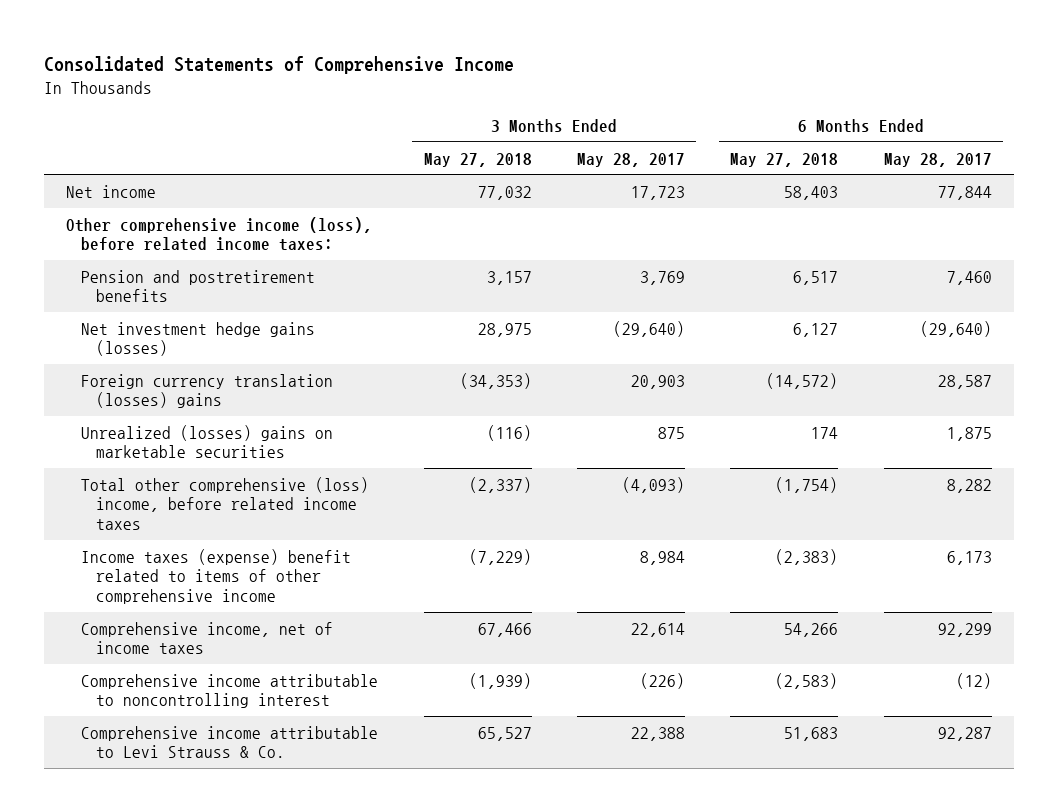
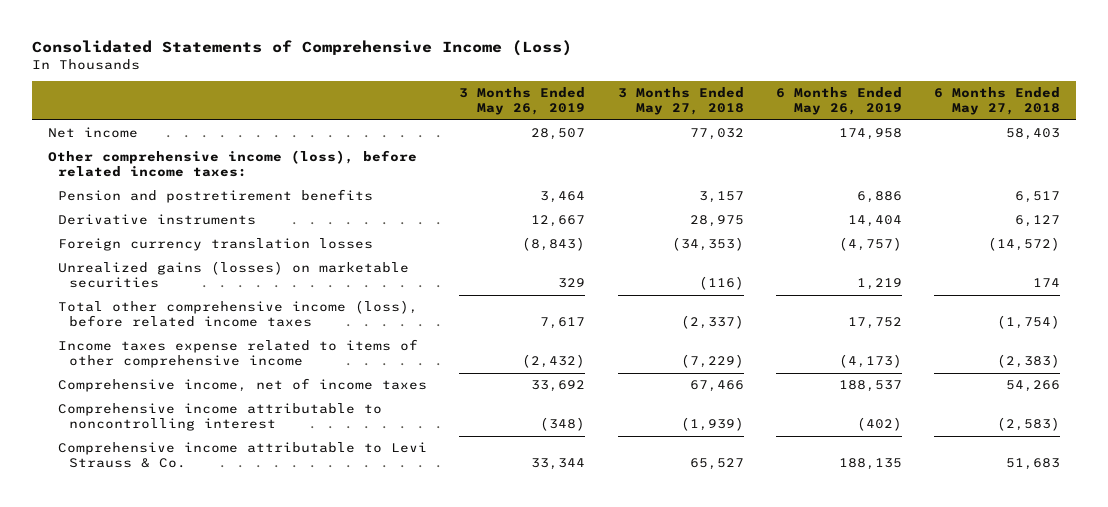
- Consolidated Statements of Comprehensive Income
+ Consolidated Statements of Comprehensive Income (Loss)
- | 3 Months Ended May 27, 2018 | 3 Months Ended May 28, 2017 | 6 Months Ended May 27, 2018 | 6 Months Ended May 28, 2017
+ | 3 Months Ended May 26, 2019 | 3 Months Ended May 27, 2018 | 6 Months Ended May 26, 2019 | 6 Months Ended May 27, 2018
- Net investment hedge gains (losses) | 28,975 | (29,640) | 6,127 | (29,640)
- Foreign currency translation (losses) gains | (34,353) | 20,903 | (14,572) | 28,587
- Unrealized (losses) gains on marketable securities | (116) | 875 | 174 | 1,875
- Total other comprehensive (loss) income, before related income taxes | (2,337) | (4,093) | (1,754) | 8,282
- Income taxes (expense) benefit related to items of other comprehensive income | (7,229) | 8,984 | (2,383) | 6,173
+ Derivative instruments | 12,667 | 28,975 | 14,404 | 6,127
+ Foreign currency translation losses | (8,843) | (34,353) | (4,757) | (14,572)
+ Unrealized gains (losses) on marketable securities | 329 | (116) | 1,219 | 174
+ Total other comprehensive income (loss), before related income taxes | 7,617 | (2,337) | 17,752 | (1,754)
+ Income taxes expense related to items of other comprehensive income | (2,432) | (7,229) | (4,173) | (2,383)

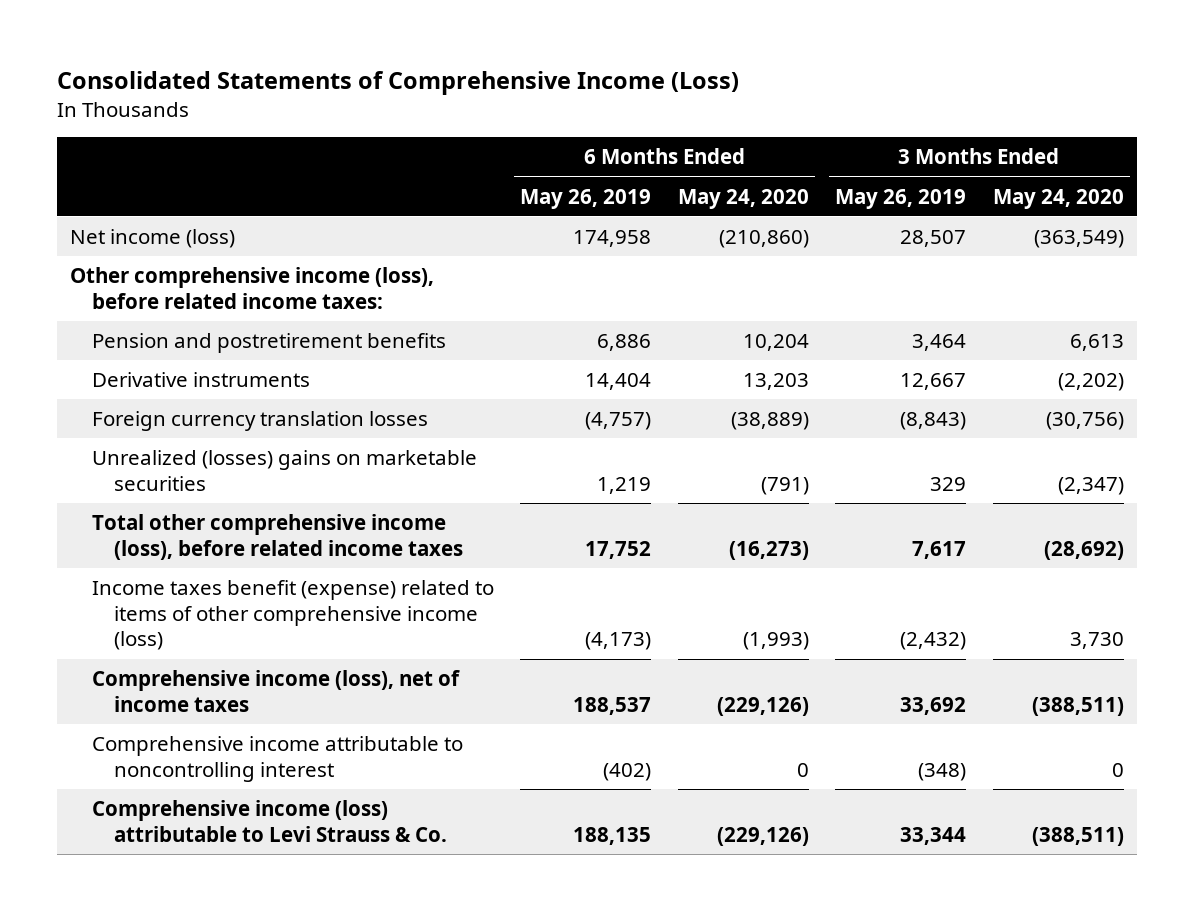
- | 3 Months Ended May 26, 2019 | 3 Months Ended May 27, 2018 | 6 Months Ended May 26, 2019 | 6 Months Ended May 27, 2018
+ | 6 Months Ended May 26, 2019 | 6 Months Ended May 24, 2020 | 3 Months Ended May 26, 2019 | 3 Months Ended May 24, 2020
- Net income | 28,507 | 77,032 | 174,958 | 58,403
+ Net income (loss) | 174,958 | (210,860) | 28,507 | (363,549)
- Unrealized gains (losses) on marketable securities | 329 | (116) | 1,219 | 174
+ Unrealized (losses) gains on marketable securities | 1,219 | (791) | 329 | (2,347)
- Income taxes expense related to items of other comprehensive income | (2,432) | (7,229) | (4,173) | (2,383)
- Comprehensive income, net of income taxes | 33,692 | 67,466 | 188,537 | 54,266
+ Income taxes benefit (expense) related to items of other comprehensive income (loss) | (4,173) | (1,993) | (2,432) | 3,730
+ Comprehensive income (loss), net of income taxes | 188,537 | (229,126) | 33,692 | (388,511)
- Comprehensive income attributable to Levi Strauss & Co. | 33,344 | 65,527 | 188,135 | 51,683
+ Comprehensive income (loss) attributable to Levi Strauss & Co. | 188,135 | (229,126) | 33,344 | (388,511)

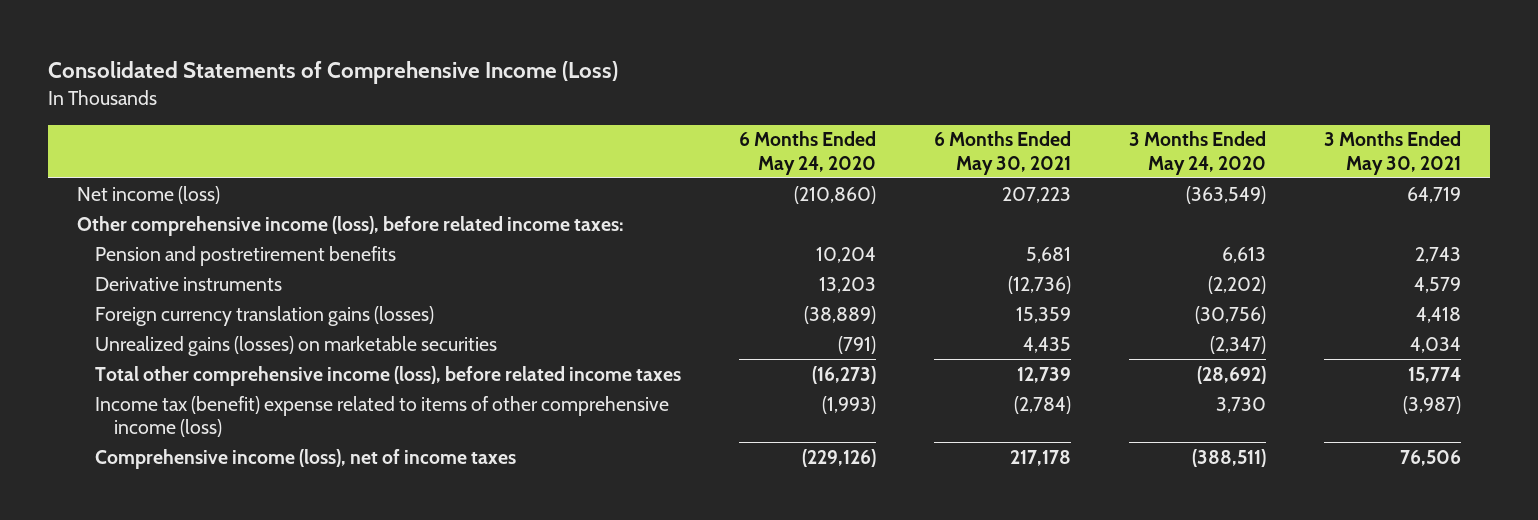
- | 6 Months Ended May 26, 2019 | 6 Months Ended May 24, 2020 | 3 Months Ended May 26, 2019 | 3 Months Ended May 24, 2020
+ | 6 Months Ended May 24, 2020 | 6 Months Ended May 30, 2021 | 3 Months Ended May 24, 2020 | 3 Months Ended May 30, 2021
- Foreign currency translation losses | (4,757) | (38,889) | (8,843) | (30,756)
- Unrealized (losses) gains on marketable securities | 1,219 | (791) | 329 | (2,347)
+ Foreign currency translation gains (losses) | (38,889) | 15,359 | (30,756) | 4,418
+ Unrealized gains (losses) on marketable securities | (791) | 4,435 | (2,347) | 4,034
- Income taxes benefit (expense) related to items of other comprehensive income (loss) | (4,173) | (1,993) | (2,432) | 3,730
+ Income tax (benefit) expense related to items of other comprehensive income (loss) | (1,993) | (2,784) | 3,730 | (3,987)
- Comprehensive income attributable to noncontrolling interest | (402) | 0 | (348) | 0
- Comprehensive income (loss) attributable to Levi Strauss & Co. | 188,135 | (229,126) | 33,344 | (388,511)

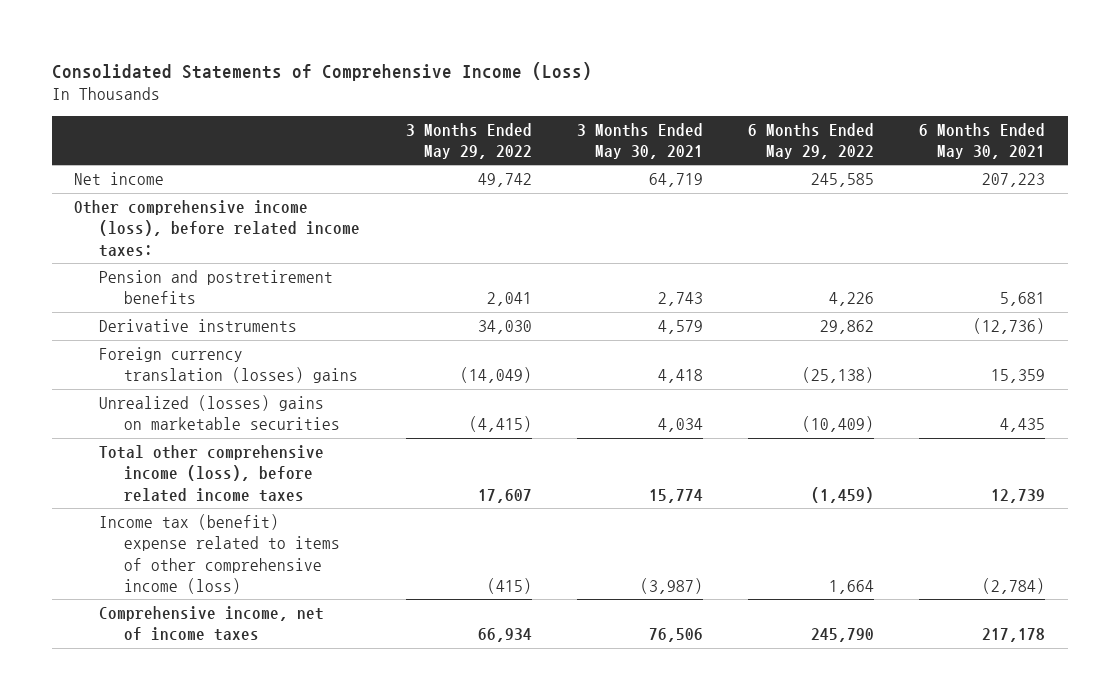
- | 6 Months Ended May 24, 2020 | 6 Months Ended May 30, 2021 | 3 Months Ended May 24, 2020 | 3 Months Ended May 30, 2021
+ | 3 Months Ended May 29, 2022 | 3 Months Ended May 30, 2021 | 6 Months Ended May 29, 2022 | 6 Months Ended May 30, 2021
- Net income (loss) | (210,860) | 207,223 | (363,549) | 64,719
+ Net income | 49,742 | 64,719 | 245,585 | 207,223
- Foreign currency translation gains (losses) | (38,889) | 15,359 | (30,756) | 4,418
- Unrealized gains (losses) on marketable securities | (791) | 4,435 | (2,347) | 4,034
+ Foreign currency translation (losses) gains | (14,049) | 4,418 | (25,138) | 15,359
+ Unrealized (losses) gains on marketable securities | (4,415) | 4,034 | (10,409) | 4,435
- Comprehensive income (loss), net of income taxes | (229,126) | 217,178 | (388,511) | 76,506
+ Comprehensive income, net of income taxes | 66,934 | 76,506 | 245,790 | 217,178

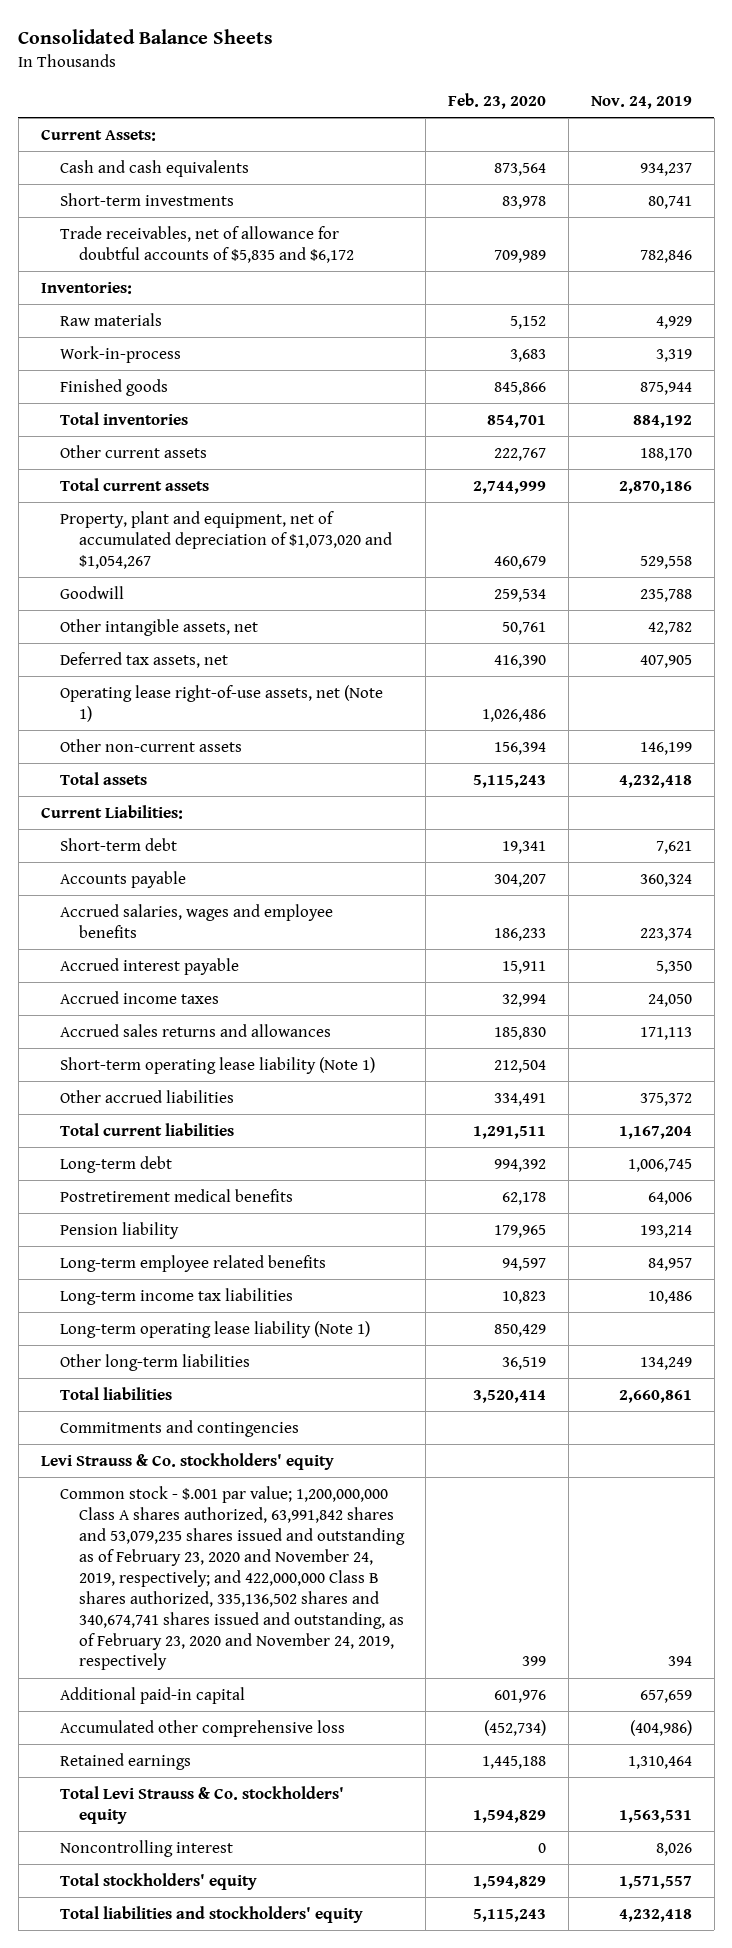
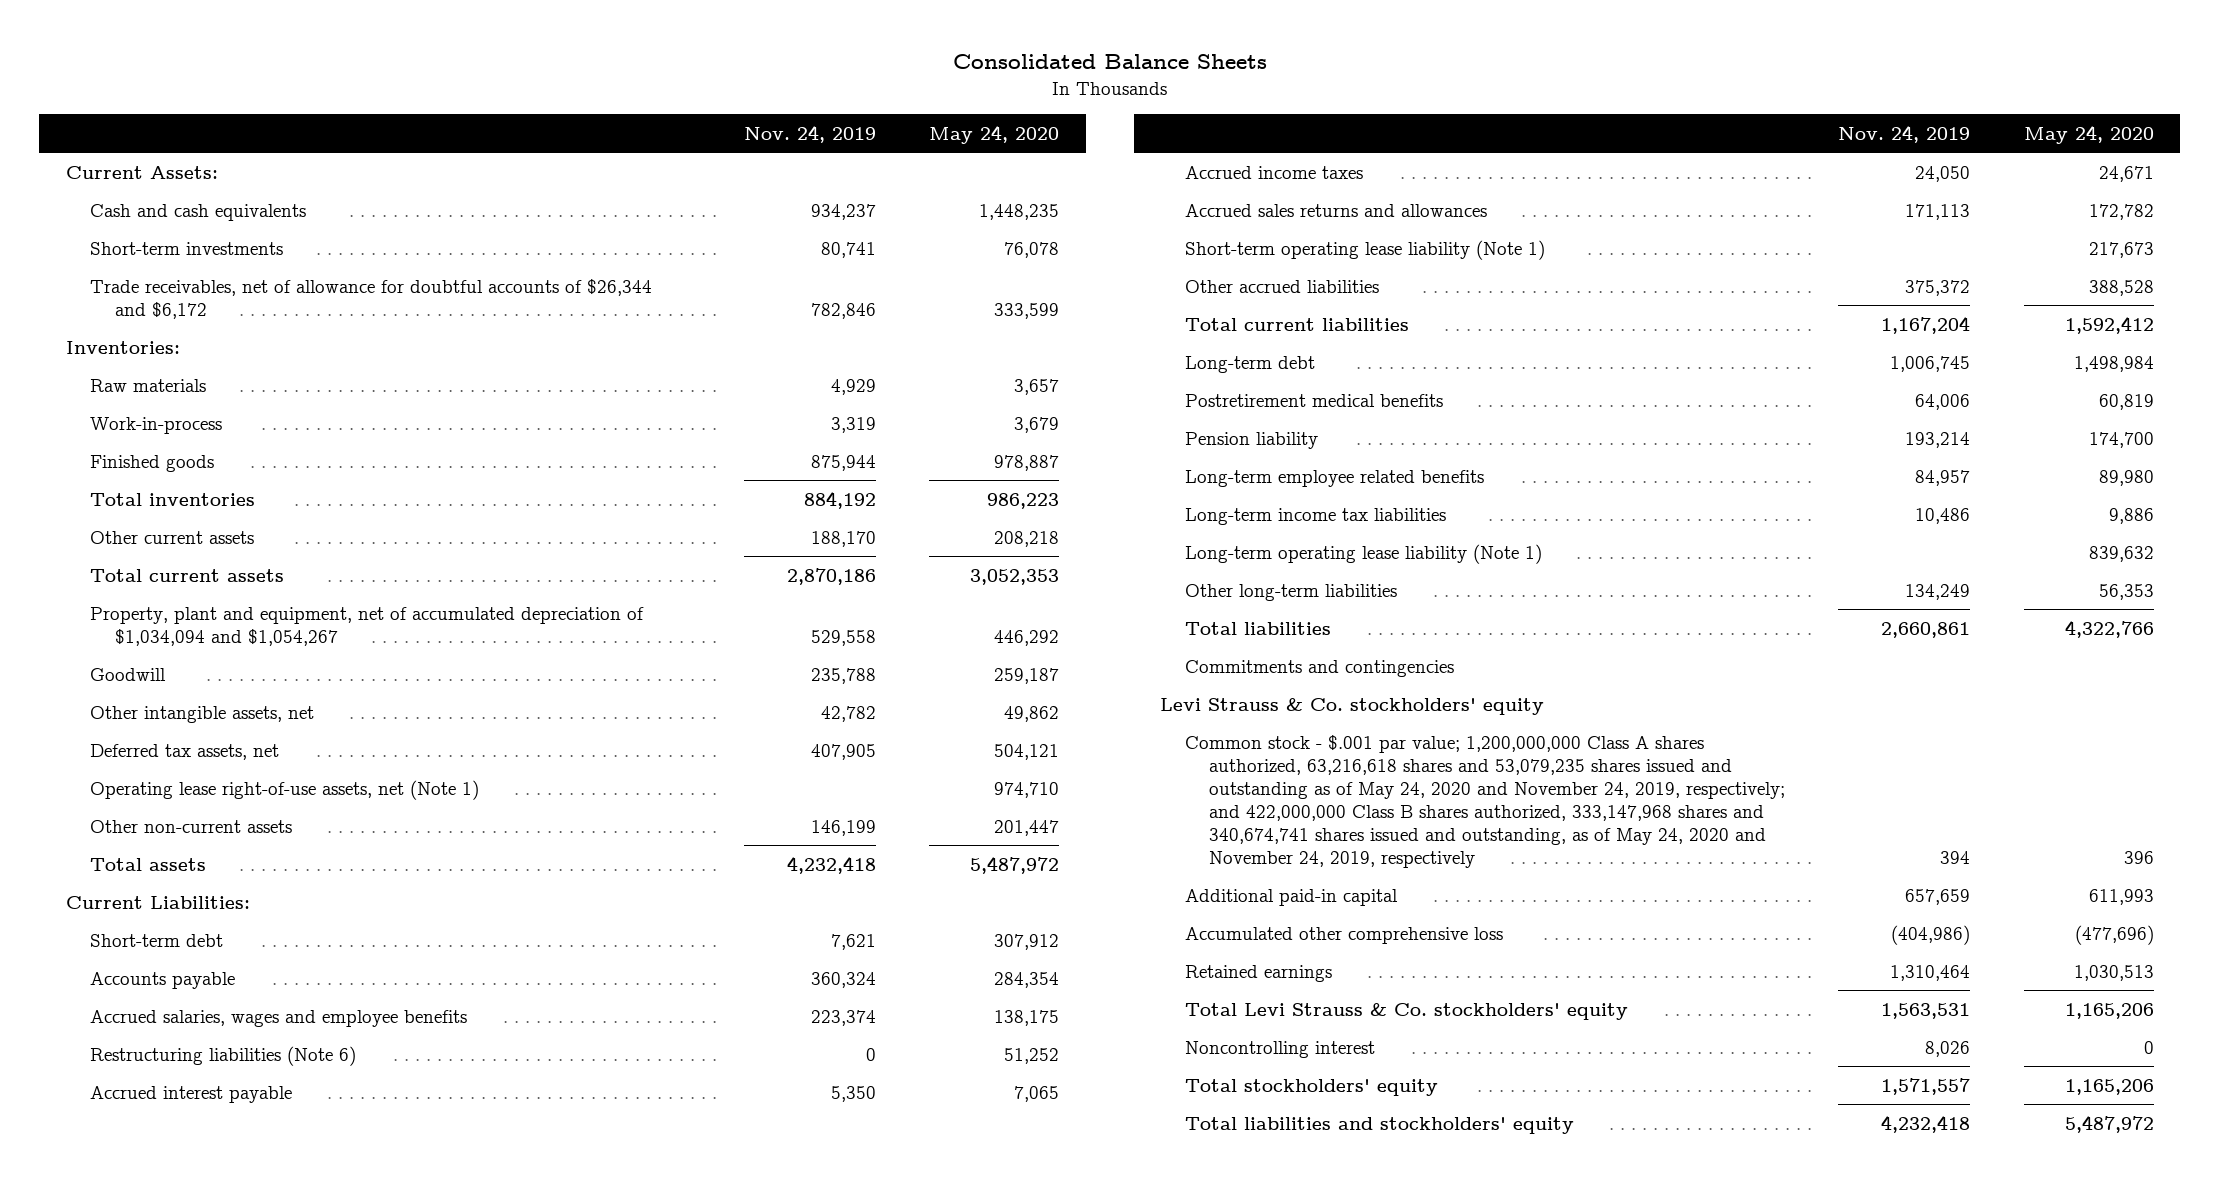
- | Feb. 23, 2020 | Nov. 24, 2019
+ | Nov. 24, 2019 | May 24, 2020
- Trade receivables, net of allowance for doubtful accounts of $5,835 and $6,172 | 709,989 | 782,846
+ Trade receivables, net of allowance for doubtful accounts of $26,344 and $6,172 | 782,846 | 333,599
- Property, plant and equipment, net of accumulated depreciation of $1,073,020 and $1,054,267 | 460,679 | 529,558
+ Property, plant and equipment, net of accumulated depreciation of $1,034,094 and $1,054,267 | 529,558 | 446,292
+ Restructuring liabilities (Note 6) | 0 | 51,252
- Common stock - $.001 par value; 1,200,000,000 Class A shares authorized, 63,991,842 shares and 53,079,235 shares issued and outstanding as of February 23, 2020 and November 24, 2019, respectively; and 422,000,000 Class B shares authorized, 335,136,502 shares and 340,674,741 shares issued and outstanding, as of February 23, 2020 and November 24, 2019, respectively | 399 | 394
+ Common stock - $.001 par value; 1,200,000,000 Class A shares authorized, 63,216,618 shares and 53,079,235 shares issued and outstanding as of May 24, 2020 and November 24, 2019, respectively; and 422,000,000 Class B shares authorized, 333,147,968 shares and 340,674,741 shares issued and outstanding, as of May 24, 2020 and November 24, 2019, respectively | 394 | 396

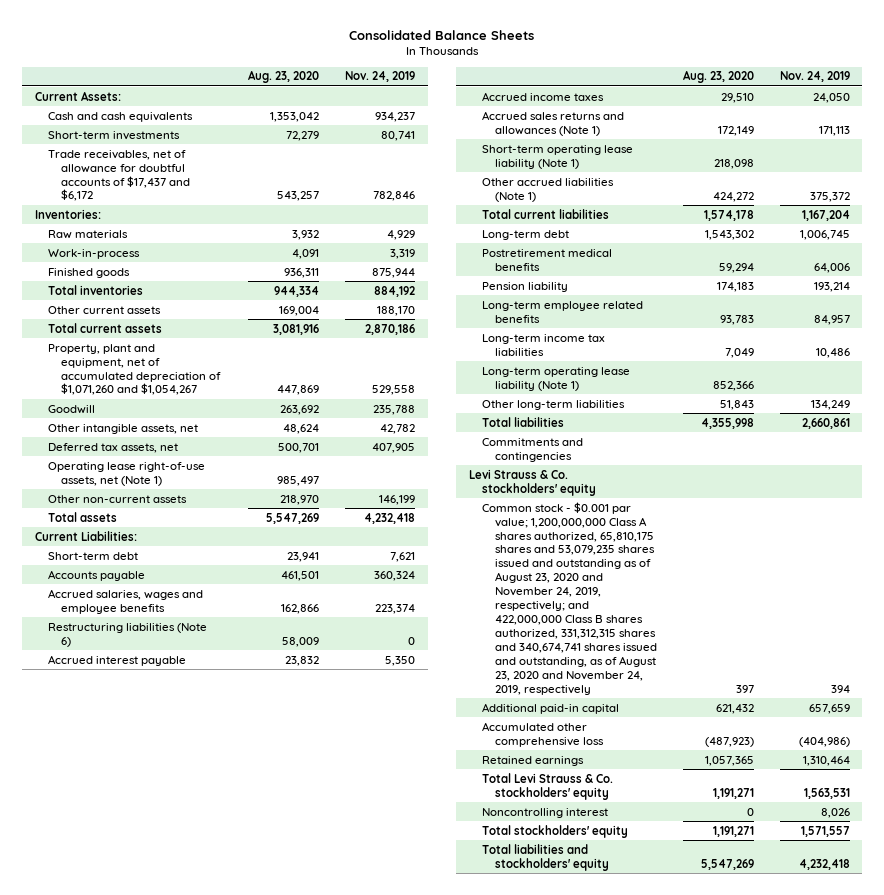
- | Nov. 24, 2019 | May 24, 2020
+ | Aug. 23, 2020 | Nov. 24, 2019
- Trade receivables, net of allowance for doubtful accounts of $26,344 and $6,172 | 782,846 | 333,599
+ Trade receivables, net of allowance for doubtful accounts of $17,437 and $6,172 | 543,257 | 782,846
- Property, plant and equipment, net of accumulated depreciation of $1,034,094 and $1,054,267 | 529,558 | 446,292
+ Property, plant and equipment, net of accumulated depreciation of $1,071,260 and $1,054,267 | 447,869 | 529,558
- Accrued sales returns and allowances | 171,113 | 172,782
+ Accrued sales returns and allowances (Note 1) | 172,149 | 171,113
- Other accrued liabilities | 375,372 | 388,528
+ Other accrued liabilities (Note 1) | 424,272 | 375,372
- Common stock - $.001 par value; 1,200,000,000 Class A shares authorized, 63,216,618 shares and 53,079,235 shares issued and outstanding as of May 24, 2020 and November 24, 2019, respectively; and 422,000,000 Class B shares authorized, 333,147,968 shares and 340,674,741 shares issued and outstanding, as of May 24, 2020 and November 24, 2019, respectively | 394 | 396
+ Common stock - $0.001 par value; 1,200,000,000 Class A shares authorized, 65,810,175 shares and 53,079,235 shares issued and outstanding as of August 23, 2020 and November 24, 2019, respectively; and 422,000,000 Class B shares authorized, 331,312,315 shares and 340,674,741 shares issued and outstanding, as of August 23, 2020 and November 24, 2019, respectively | 397 | 394

